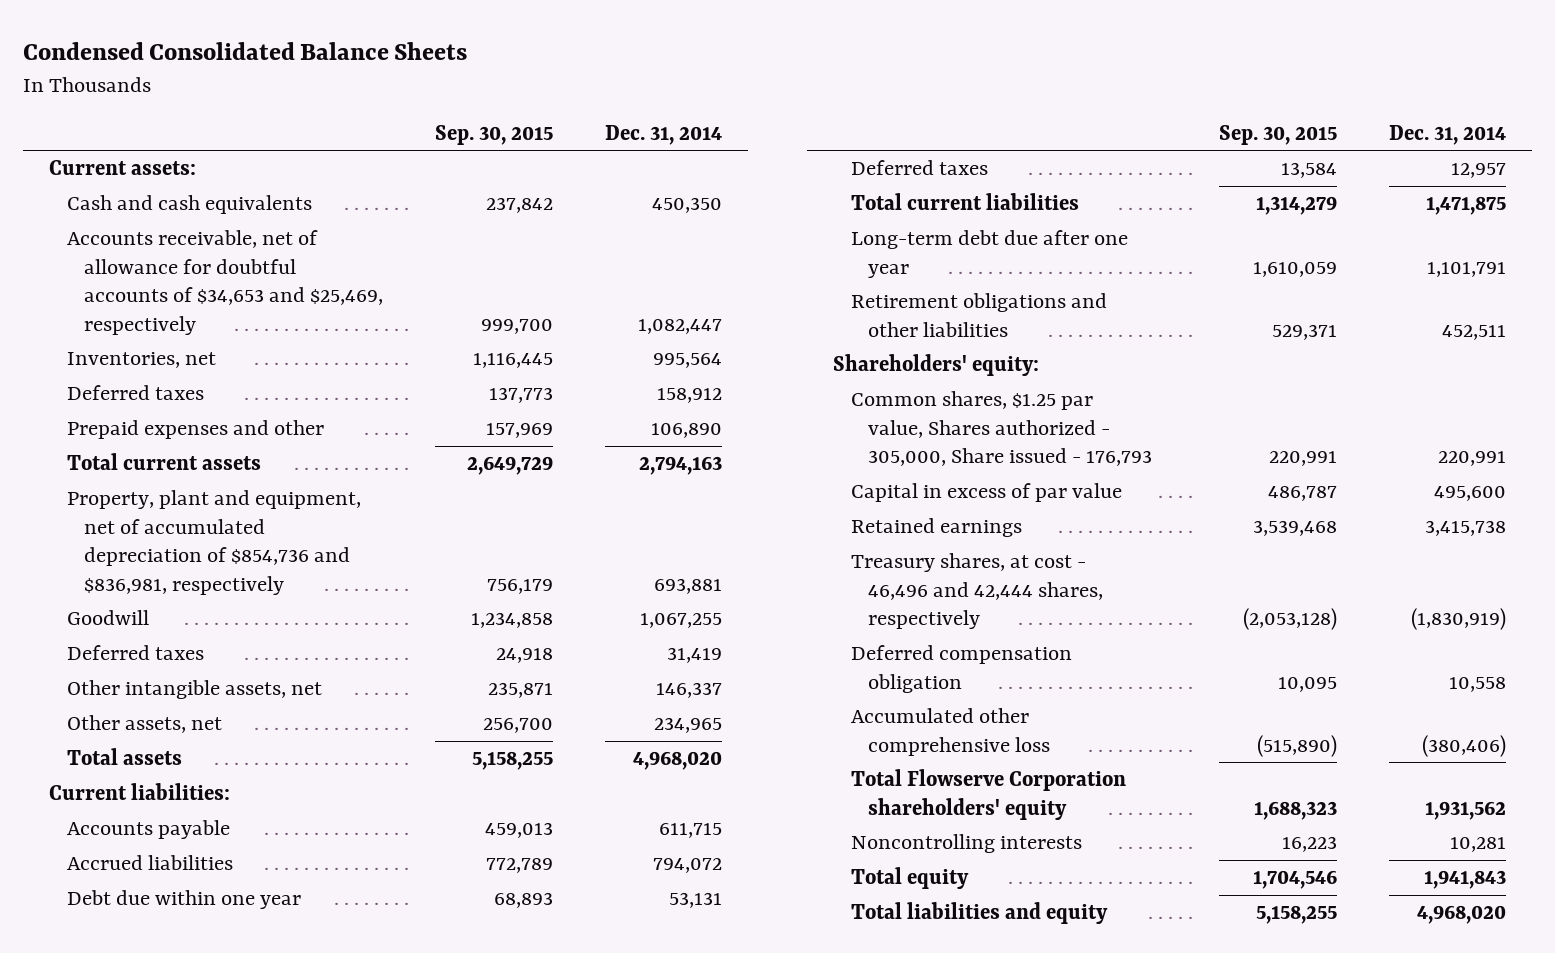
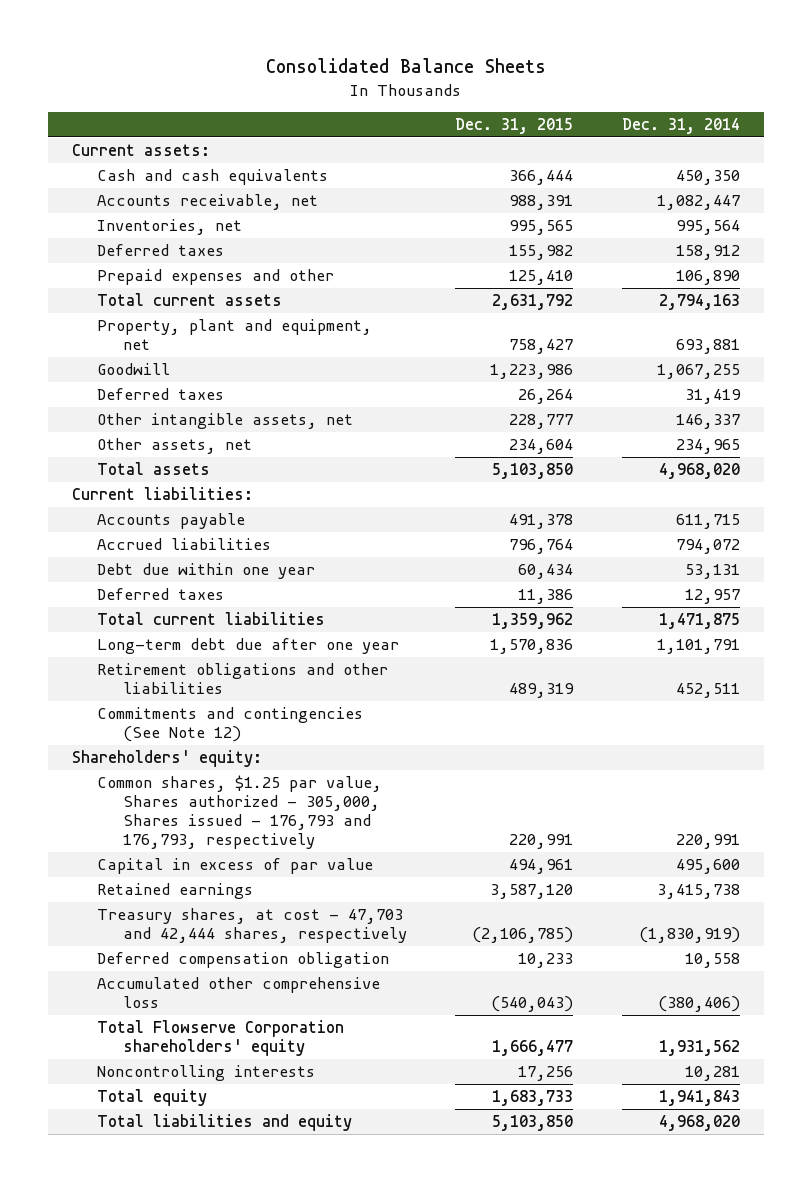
- Condensed Consolidated Balance Sheets
+ Consolidated Balance Sheets
- | Sep. 30, 2015 | Dec. 31, 2014
+ | Dec. 31, 2015 | Dec. 31, 2014
- Accounts receivable, net of allowance for doubtful accounts of $34,653 and $25,469, respectively | 999,700 | 1,082,447
+ Accounts receivable, net | 988,391 | 1,082,447
- Property, plant and equipment, net of accumulated depreciation of $854,736 and $836,981, respectively | 756,179 | 693,881
+ Property, plant and equipment, net | 758,427 | 693,881
+ Commitments and contingencies (See Note 12)
- Common shares, $1.25 par value, Shares authorized - 305,000, Share issued - 176,793 | 220,991 | 220,991
+ Common shares, $1.25 par value, Shares authorized - 305,000, Shares issued - 176,793 and 176,793, respectively | 220,991 | 220,991
- Treasury shares, at cost - 46,496 and 42,444 shares, respectively | (2,053,128) | (1,830,919)
+ Treasury shares, at cost - 47,703 and 42,444 shares, respectively | (2,106,785) | (1,830,919)

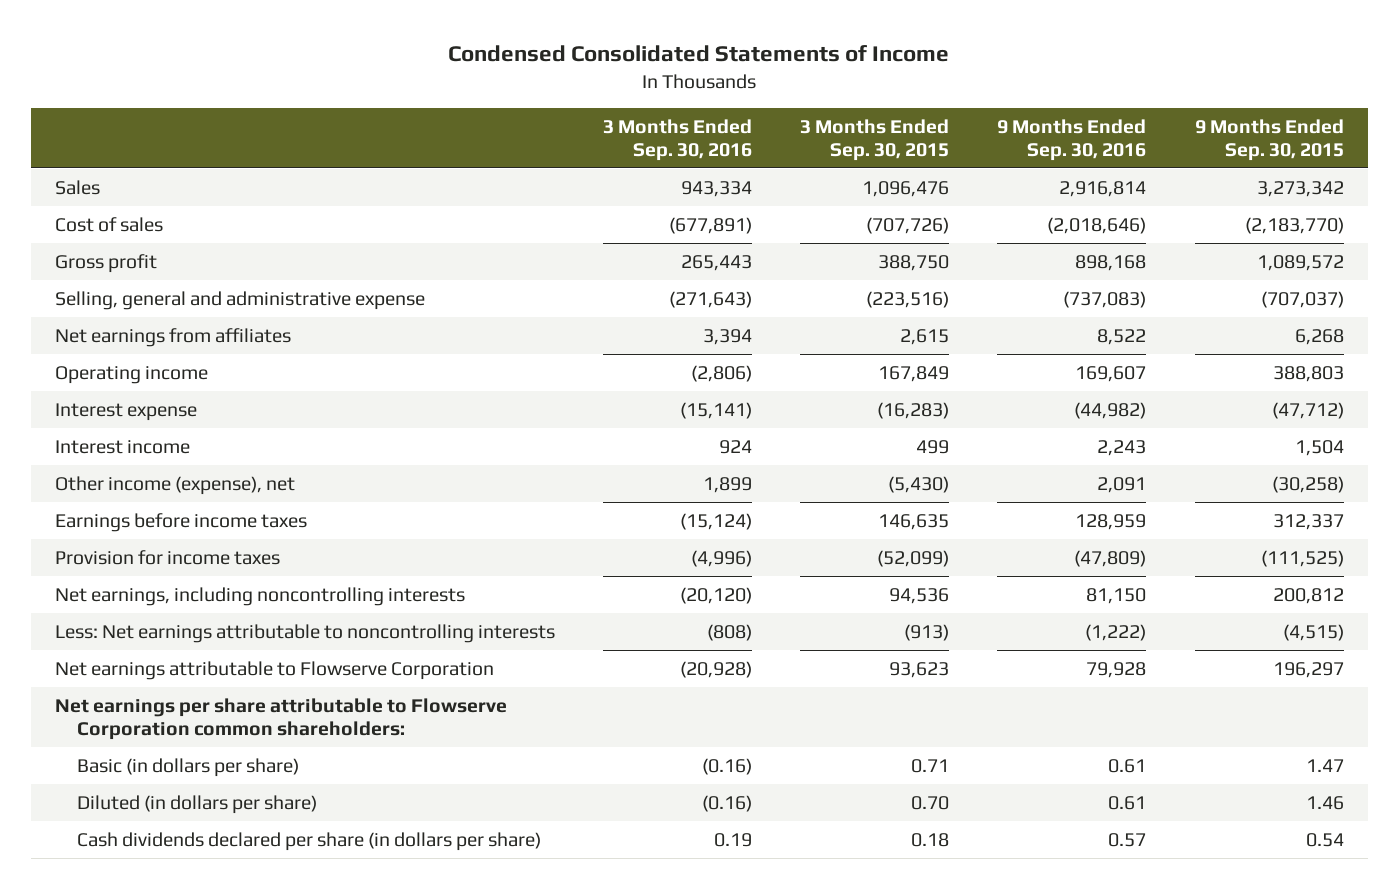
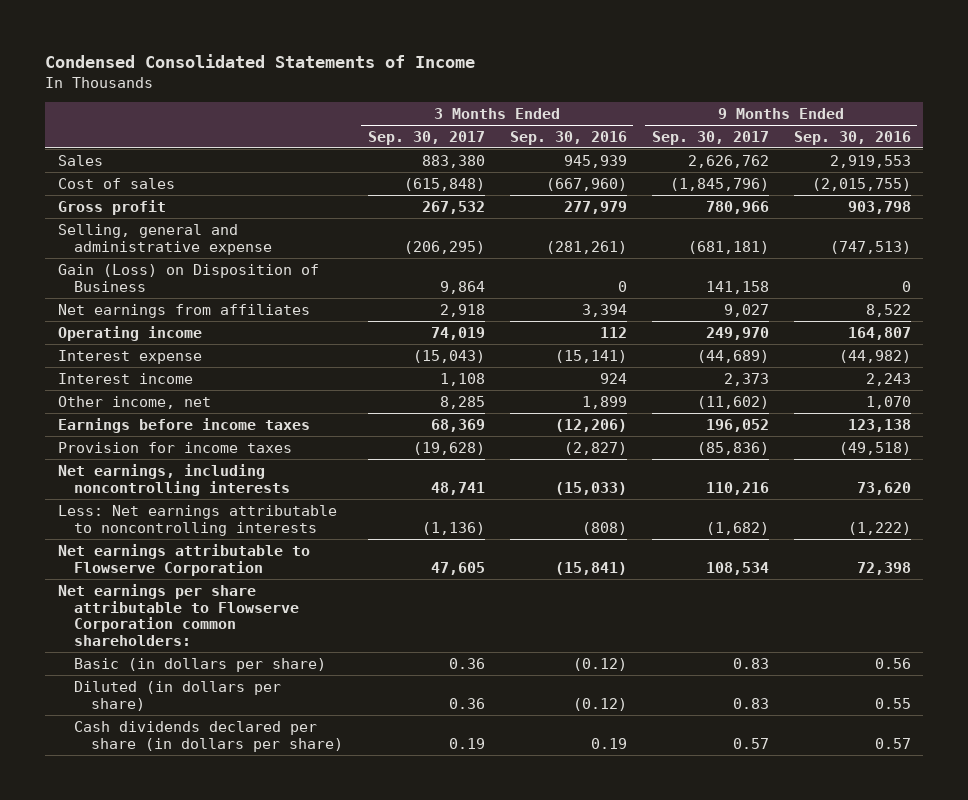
- | 3 Months Ended Sep. 30, 2016 | 3 Months Ended Sep. 30, 2015 | 9 Months Ended Sep. 30, 2016 | 9 Months Ended Sep. 30, 2015
+ | 3 Months Ended Sep. 30, 2017 | 3 Months Ended Sep. 30, 2016 | 9 Months Ended Sep. 30, 2017 | 9 Months Ended Sep. 30, 2016
- Sales | 943,334 | 1,096,476 | 2,916,814 | 3,273,342
- Cost of sales | (677,891) | (707,726) | (2,018,646) | (2,183,770)
- Gross profit | 265,443 | 388,750 | 898,168 | 1,089,572
- Selling, general and administrative expense | (271,643) | (223,516) | (737,083) | (707,037)
+ Sales | 883,380 | 945,939 | 2,626,762 | 2,919,553
+ Cost of sales | (615,848) | (667,960) | (1,845,796) | (2,015,755)
+ Gross profit | 267,532 | 277,979 | 780,966 | 903,798
+ Selling, general and administrative expense | (206,295) | (281,261) | (681,181) | (747,513)
+ Gain (Loss) on Disposition of Business | 9,864 | 0 | 141,158 | 0
- Operating income | (2,806) | 167,849 | 169,607 | 388,803
+ Operating income | 74,019 | 112 | 249,970 | 164,807
- Other income (expense), net | 1,899 | (5,430) | 2,091 | (30,258)
- Earnings before income taxes | (15,124) | 146,635 | 128,959 | 312,337
- Provision for income taxes | (4,996) | (52,099) | (47,809) | (111,525)
- Net earnings, including noncontrolling interests | (20,120) | 94,536 | 81,150 | 200,812
+ Other income, net | 8,285 | 1,899 | (11,602) | 1,070
+ Earnings before income taxes | 68,369 | (12,206) | 196,052 | 123,138
+ Provision for income taxes | (19,628) | (2,827) | (85,836) | (49,518)
+ Net earnings, including noncontrolling interests | 48,741 | (15,033) | 110,216 | 73,620
- Net earnings attributable to Flowserve Corporation | (20,928) | 93,623 | 79,928 | 196,297
+ Net earnings attributable to Flowserve Corporation | 47,605 | (15,841) | 108,534 | 72,398
- Basic (in dollars per share) | (0.16) | 0.71 | 0.61 | 1.47
- Diluted (in dollars per share) | (0.16) | 0.70 | 0.61 | 1.46
+ Basic (in dollars per share) | 0.36 | (0.12) | 0.83 | 0.56
+ Diluted (in dollars per share) | 0.36 | (0.12) | 0.83 | 0.55

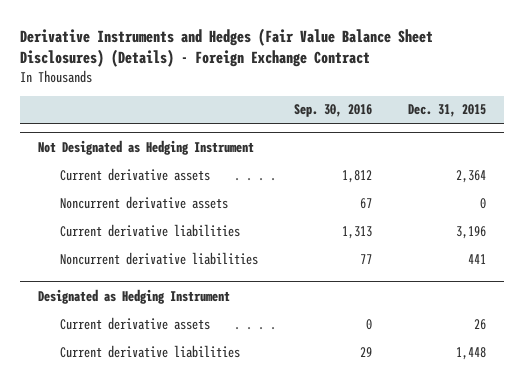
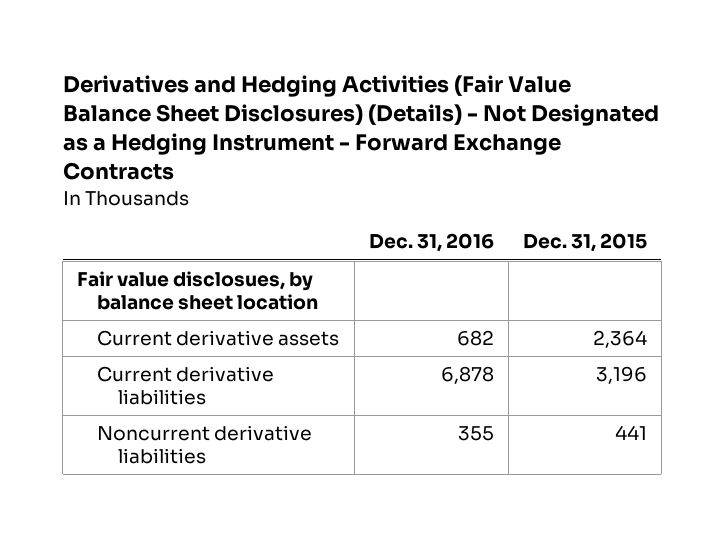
- Derivative Instruments and Hedges (Fair Value Balance Sheet Disclosures) (Details) - Foreign Exchange Contract
+ Derivatives and Hedging Activities (Fair Value Balance Sheet Disclosures) (Details) - Not Designated as a Hedging Instrument - Forward Exchange Contracts
- | Sep. 30, 2016 | Dec. 31, 2015
+ | Dec. 31, 2016 | Dec. 31, 2015
- Not Designated as Hedging Instrument
+ Fair value disclosues, by balance sheet location
- Noncurrent derivative assets | 67 | 0
- Designated as Hedging Instrument
- Current derivative assets | 0 | 26
- Current derivative liabilities | 29 | 1,448

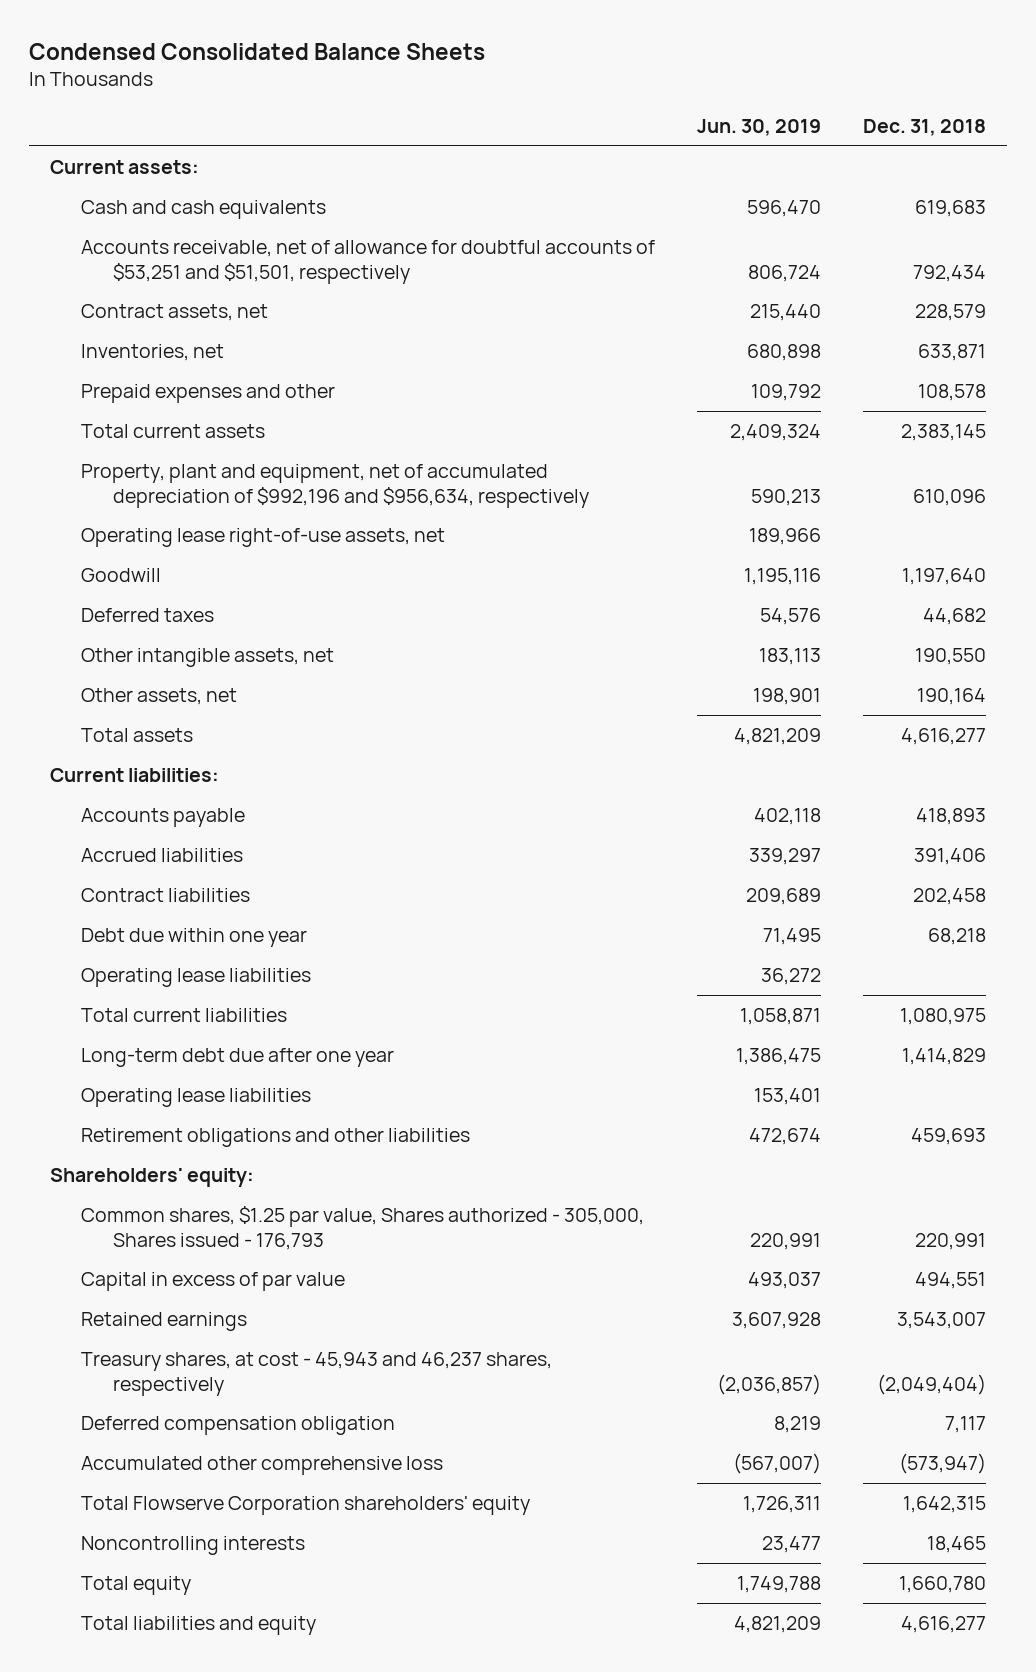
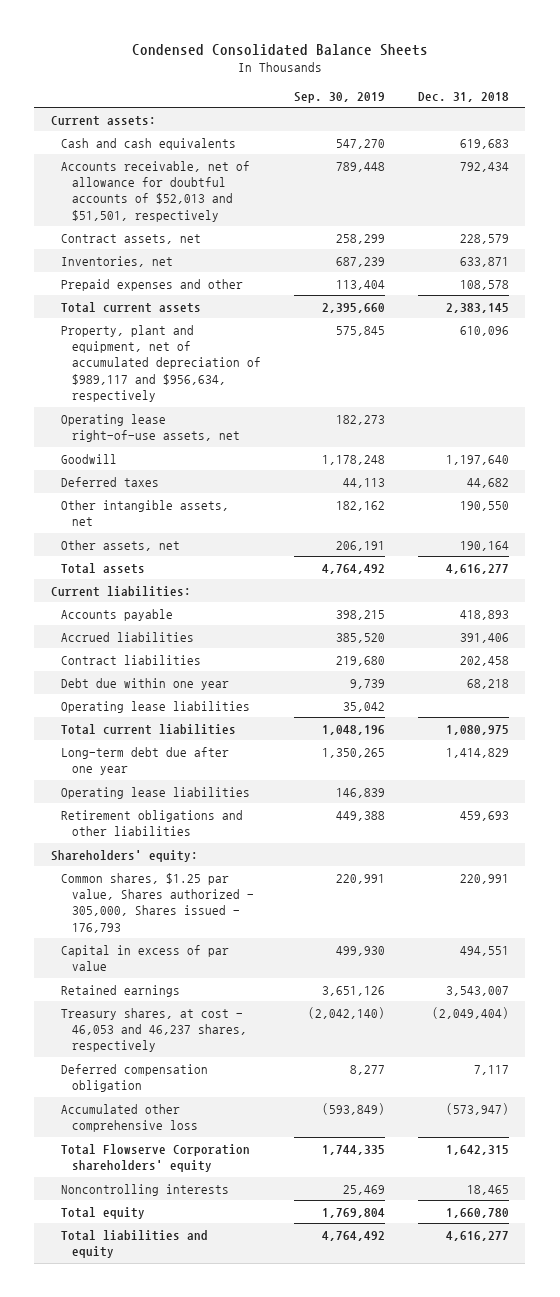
- | Jun. 30, 2019 | Dec. 31, 2018
+ | Sep. 30, 2019 | Dec. 31, 2018
- Accounts receivable, net of allowance for doubtful accounts of $53,251 and $51,501, respectively | 806,724 | 792,434
+ Accounts receivable, net of allowance for doubtful accounts of $52,013 and $51,501, respectively | 789,448 | 792,434
- Property, plant and equipment, net of accumulated depreciation of $992,196 and $956,634, respectively | 590,213 | 610,096
+ Property, plant and equipment, net of accumulated depreciation of $989,117 and $956,634, respectively | 575,845 | 610,096
- Treasury shares, at cost - 45,943 and 46,237 shares, respectively | (2,036,857) | (2,049,404)
+ Treasury shares, at cost - 46,053 and 46,237 shares, respectively | (2,042,140) | (2,049,404)

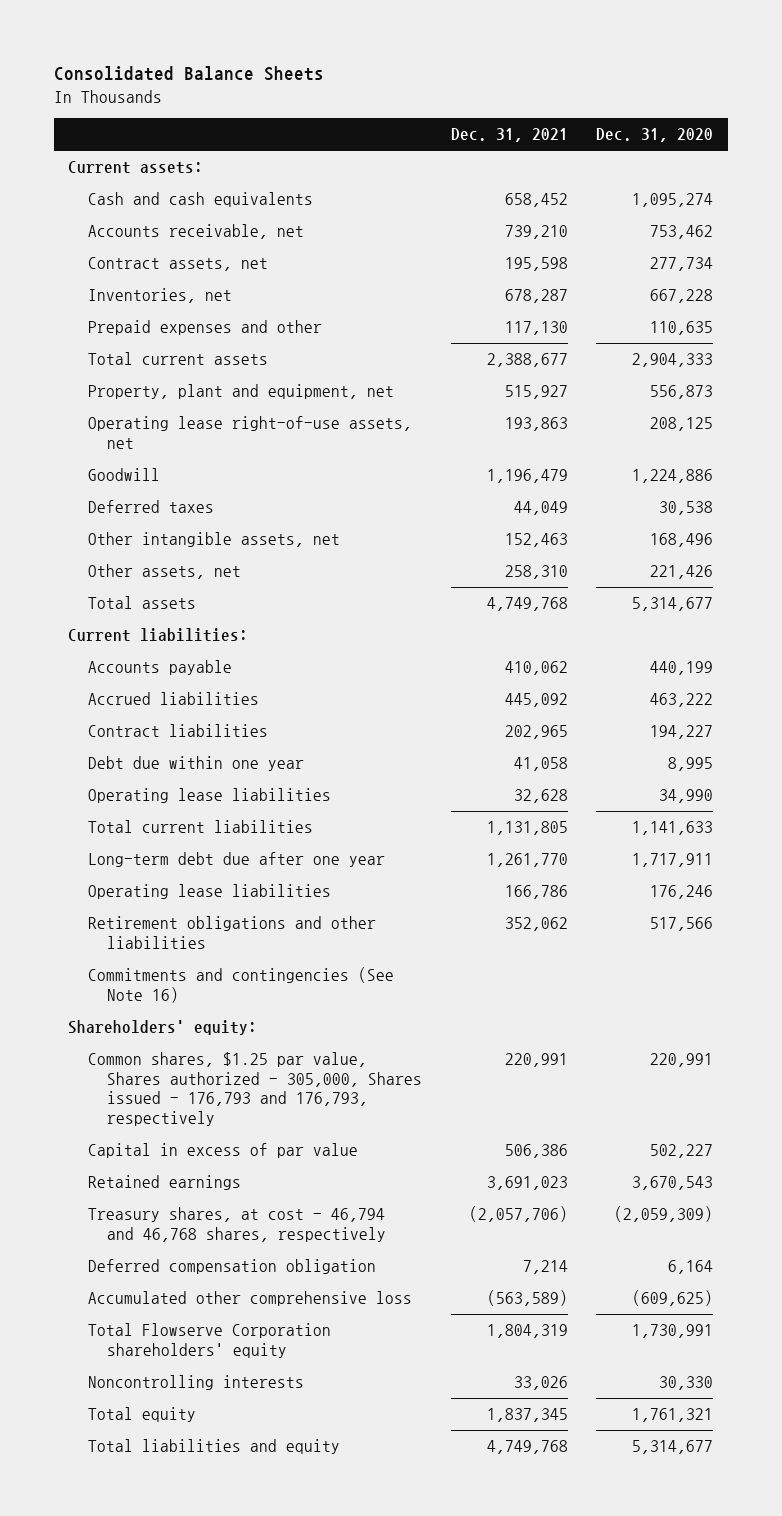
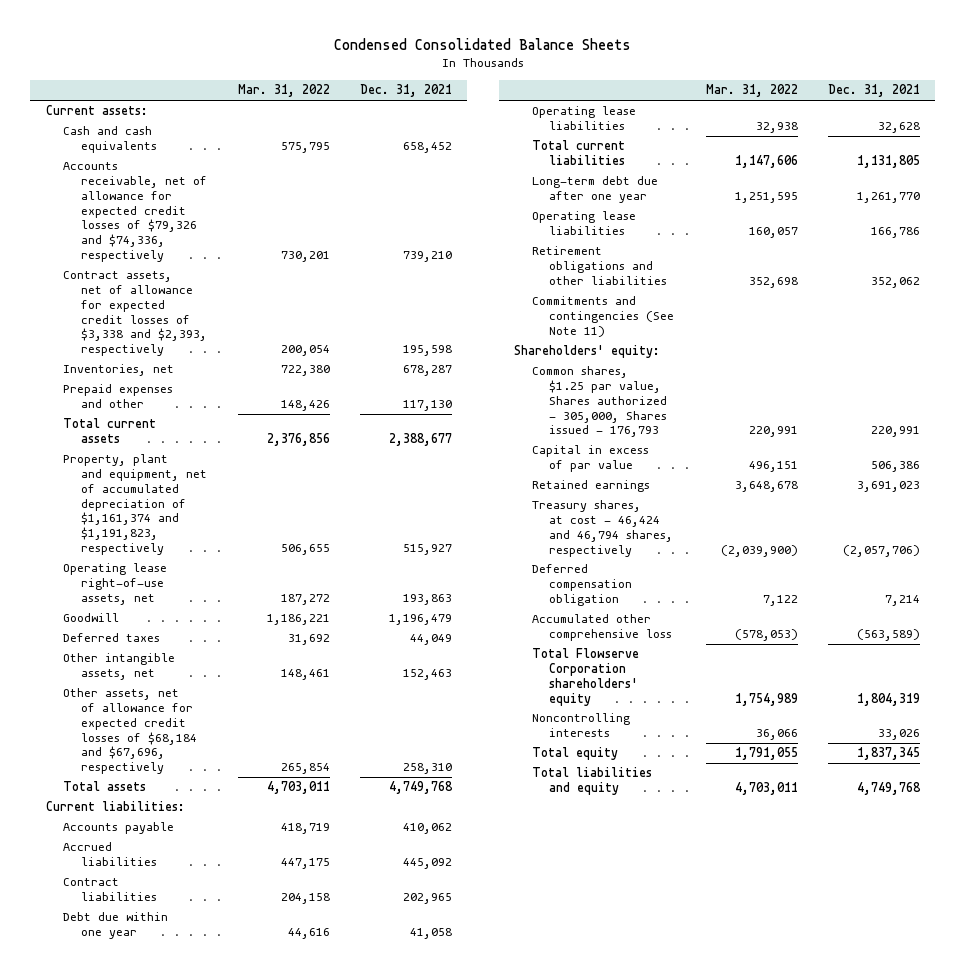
- Consolidated Balance Sheets
+ Condensed Consolidated Balance Sheets
- | Dec. 31, 2021 | Dec. 31, 2020
+ | Mar. 31, 2022 | Dec. 31, 2021
- Accounts receivable, net | 739,210 | 753,462
- Contract assets, net | 195,598 | 277,734
+ Accounts receivable, net of allowance for expected credit losses of $79,326 and $74,336, respectively | 730,201 | 739,210
+ Contract assets, net of allowance for expected credit losses of $3,338 and $2,393, respectively | 200,054 | 195,598
- Property, plant and equipment, net | 515,927 | 556,873
+ Property, plant and equipment, net of accumulated depreciation of $1,161,374 and $1,191,823, respectively | 506,655 | 515,927
- Other assets, net | 258,310 | 221,426
+ Other assets, net of allowance for expected credit losses of $68,184 and $67,696, respectively | 265,854 | 258,310
- Commitments and contingencies (See Note 16)
+ Commitments and contingencies (See Note 11)
- Common shares, $1.25 par value, Shares authorized - 305,000, Shares issued - 176,793 and 176,793, respectively | 220,991 | 220,991
+ Common shares, $1.25 par value, Shares authorized - 305,000, Shares issued - 176,793 | 220,991 | 220,991
- Treasury shares, at cost - 46,794 and 46,768 shares, respectively | (2,057,706) | (2,059,309)
+ Treasury shares, at cost - 46,424 and 46,794 shares, respectively | (2,039,900) | (2,057,706)

